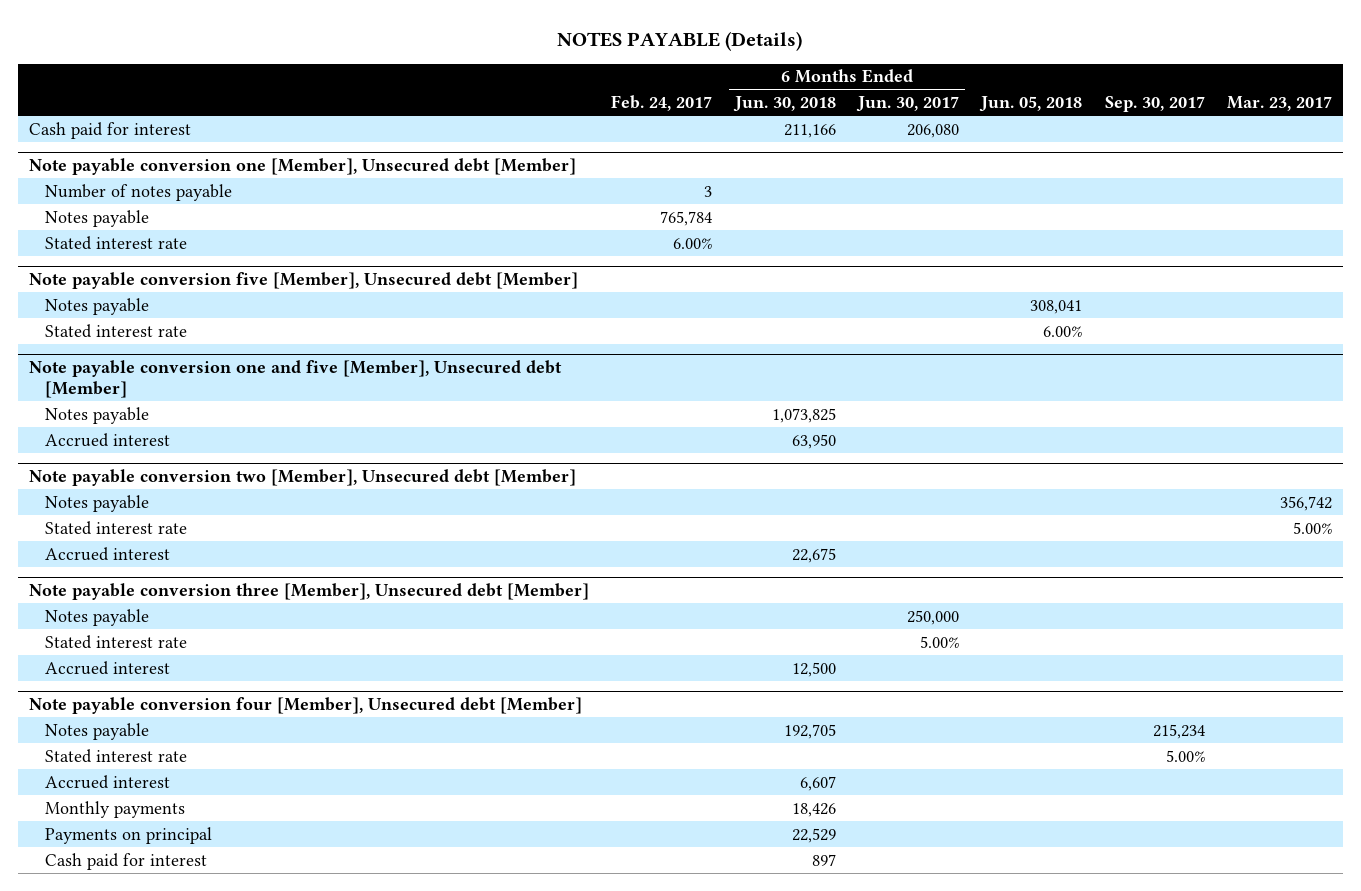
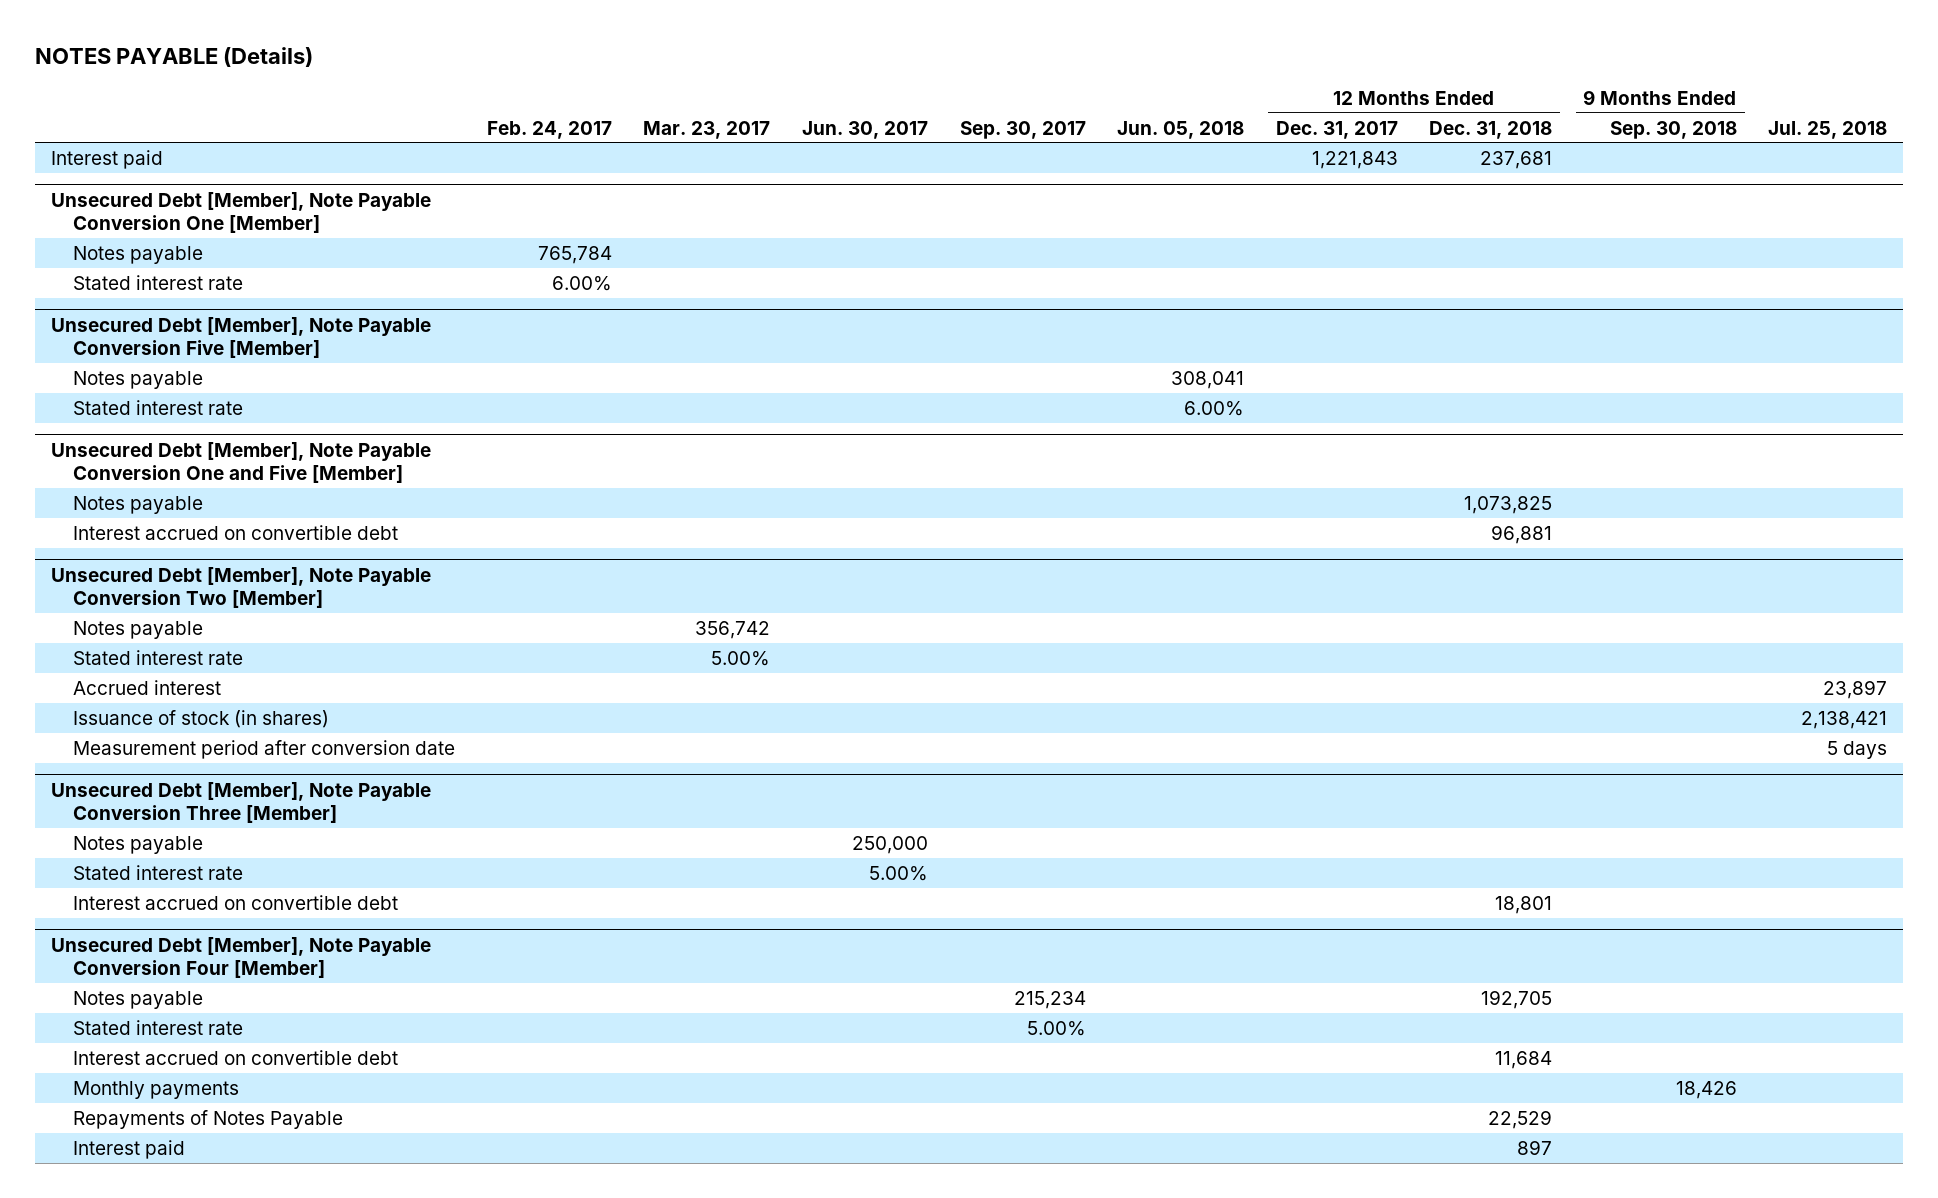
- | Feb. 24, 2017 | 6 Months Ended Jun. 30, 2018 | 6 Months Ended Jun. 30, 2017 | Jun. 05, 2018 | Sep. 30, 2017 | Mar. 23, 2017
+ | Feb. 24, 2017 | Mar. 23, 2017 | Jun. 30, 2017 | Sep. 30, 2017 | Jun. 05, 2018 | 12 Months Ended Dec. 31, 2017 | 12 Months Ended Dec. 31, 2018 | 9 Months Ended Sep. 30, 2018 | Jul. 25, 2018
- Cash paid for interest | | 211,166 | 206,080 | | |
- Note payable conversion one [Member], Unsecured debt [Member]
- Number of notes payable | 3 | | | | |
+ Interest paid | | | | | | 1,221,843 | 237,681 | |
+ Unsecured Debt [Member], Note Payable Conversion One [Member]
- Note payable conversion five [Member], Unsecured debt [Member]
+ Unsecured Debt [Member], Note Payable Conversion Five [Member]
- Note payable conversion one and five [Member], Unsecured debt [Member]
+ Unsecured Debt [Member], Note Payable Conversion One and Five [Member]
- Accrued interest | | 63,950 | | | |
- Note payable conversion two [Member], Unsecured debt [Member]
+ Interest accrued on convertible debt | | | | | | | 96,881 | |
+ Unsecured Debt [Member], Note Payable Conversion Two [Member]
- Note payable conversion three [Member], Unsecured debt [Member]
+ Issuance of stock (in shares) | | | | | | | | | 2,138,421
+ Measurement period after conversion date | | | | | | | | | 5 days
+ Unsecured Debt [Member], Note Payable Conversion Three [Member]
- Accrued interest | | 12,500 | | | |
- Note payable conversion four [Member], Unsecured debt [Member]
+ Interest accrued on convertible debt | | | | | | | 18,801 | |
+ Unsecured Debt [Member], Note Payable Conversion Four [Member]
- Accrued interest | | 6,607 | | | |
+ Interest accrued on convertible debt | | | | | | | 11,684 | |
- Payments on principal | | 22,529 | | | |
- Cash paid for interest | | 897 | | | |
+ Repayments of Notes Payable | | | | | | | 22,529 | |
+ Interest paid | | | | | | | 897 | |

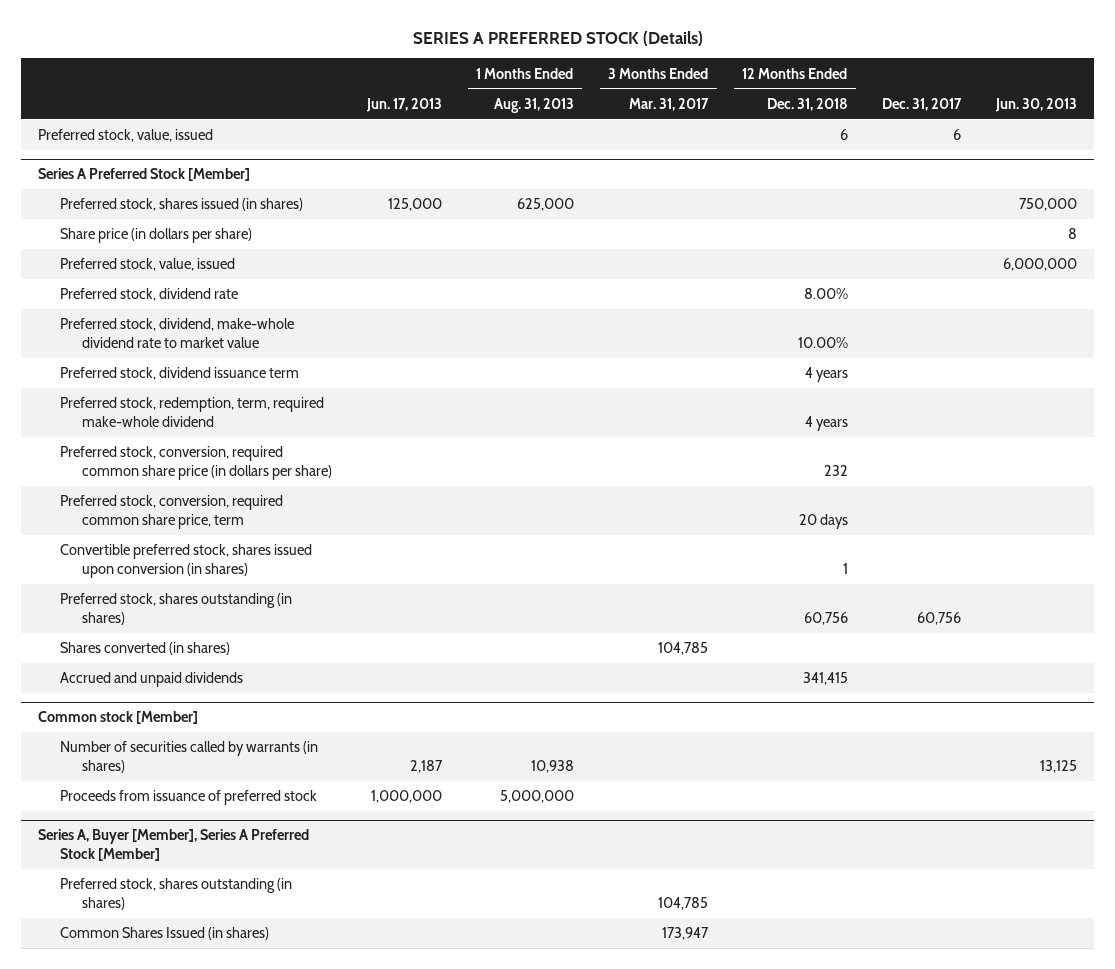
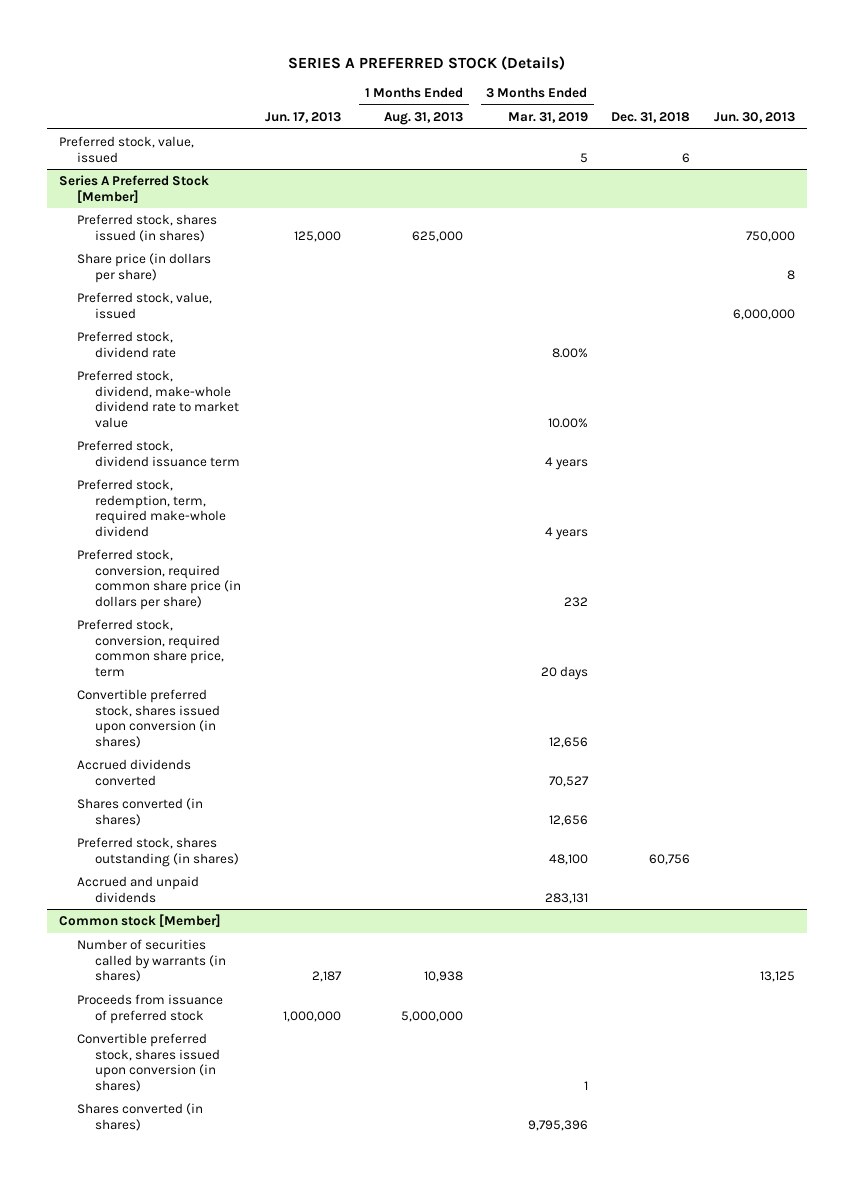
- | Jun. 17, 2013 | 1 Months Ended Aug. 31, 2013 | 3 Months Ended Mar. 31, 2017 | 12 Months Ended Dec. 31, 2018 | Dec. 31, 2017 | Jun. 30, 2013
+ | Jun. 17, 2013 | 1 Months Ended Aug. 31, 2013 | 3 Months Ended Mar. 31, 2019 | Dec. 31, 2018 | Jun. 30, 2013
@ Series A Preferred Stock [Member]
+ Accrued dividends converted | | | 70,527 | |
moved down: Preferred stock, shares outstanding (in shares) | | | 48,100 | 60,756 |
- Series A, Buyer [Member], Series A Preferred Stock [Member]
- Preferred stock, shares outstanding (in shares) | | | 104,785 | | |
- Common Shares Issued (in shares) | | | 173,947 | | |
@ Common stock [Member]
+ Convertible preferred stock, shares issued upon conversion (in shares) | | | 1 | |
+ Shares converted (in shares) | | | 9,795,396 | |

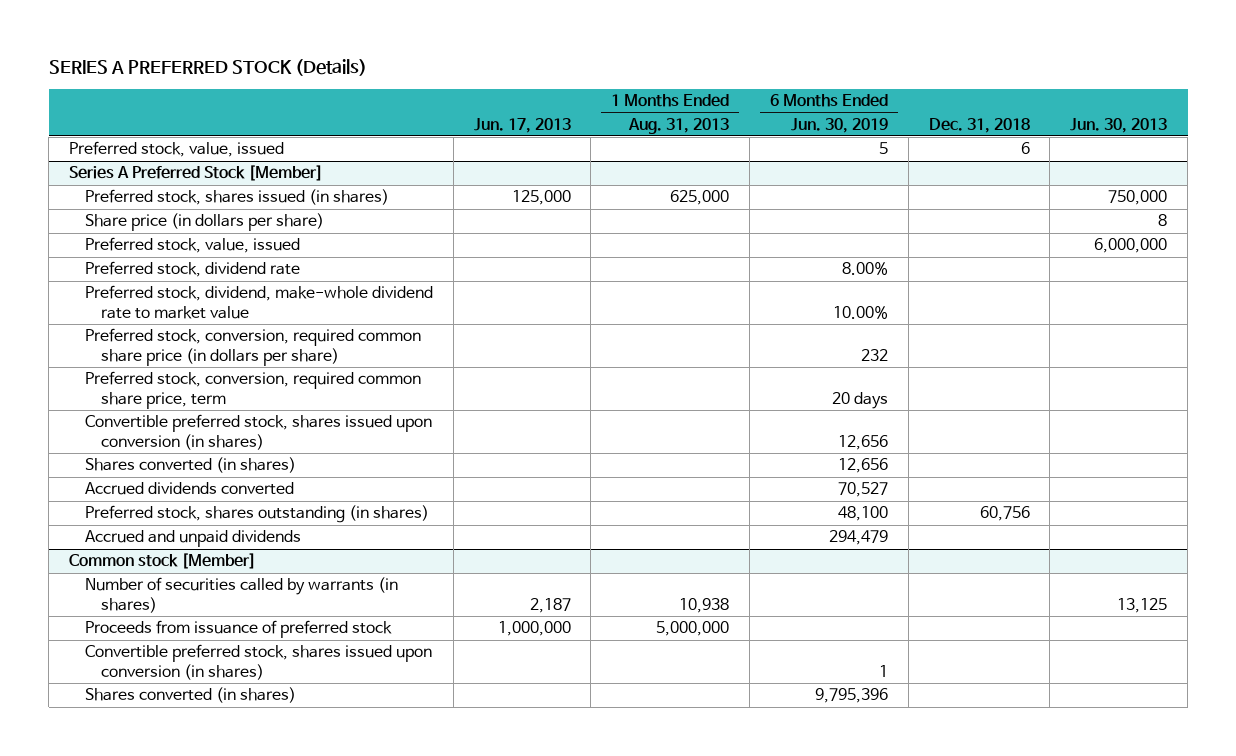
- | Jun. 17, 2013 | 1 Months Ended Aug. 31, 2013 | 3 Months Ended Mar. 31, 2019 | Dec. 31, 2018 | Jun. 30, 2013
+ | Jun. 17, 2013 | 1 Months Ended Aug. 31, 2013 | 6 Months Ended Jun. 30, 2019 | Dec. 31, 2018 | Jun. 30, 2013
@ Series A Preferred Stock [Member]
- Preferred stock, dividend issuance term | | | 4 years | |
- Preferred stock, redemption, term, required make-whole dividend | | | 4 years | |
moved down: Accrued dividends converted | | | 70,527 | |

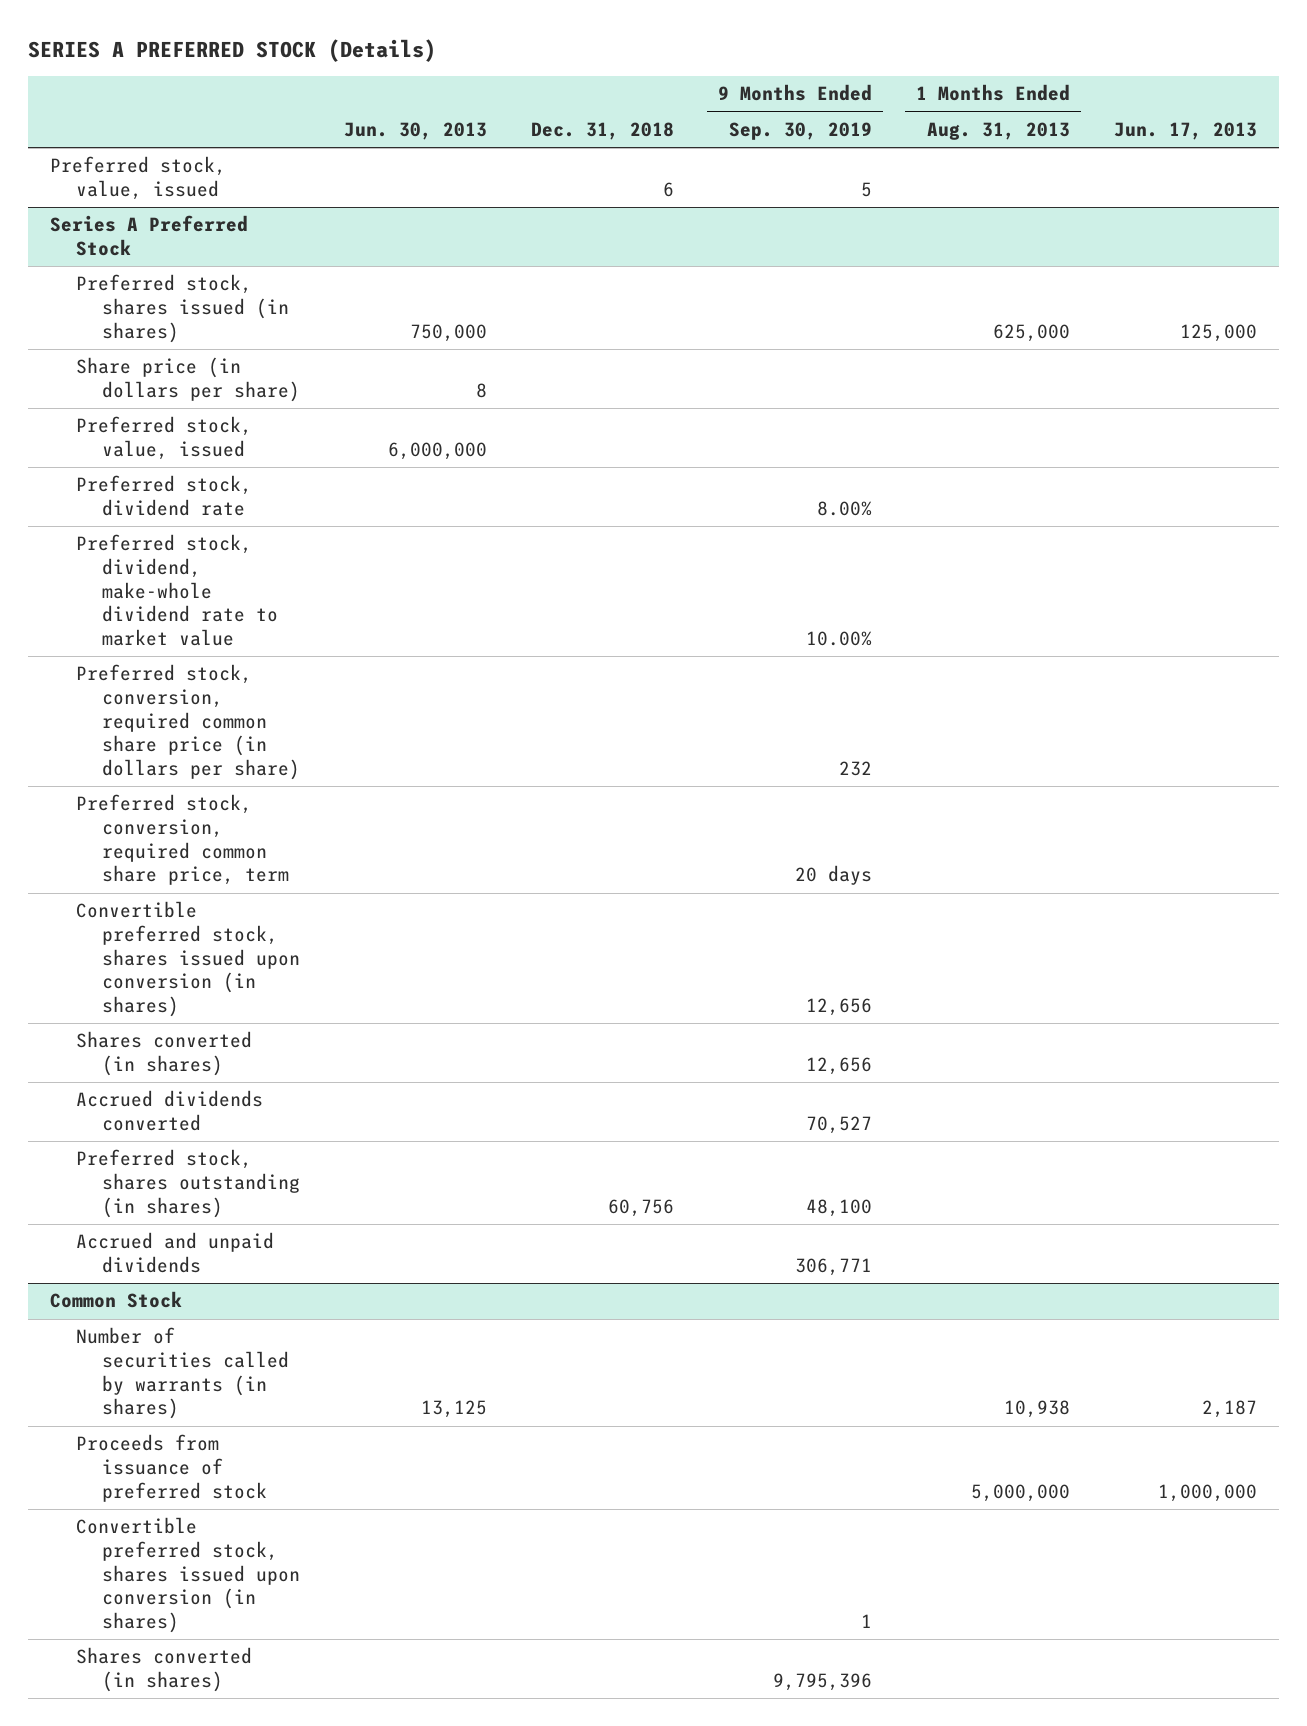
- | Jun. 17, 2013 | 1 Months Ended Aug. 31, 2013 | 6 Months Ended Jun. 30, 2019 | Dec. 31, 2018 | Jun. 30, 2013
+ | Jun. 30, 2013 | Dec. 31, 2018 | 9 Months Ended Sep. 30, 2019 | 1 Months Ended Aug. 31, 2013 | Jun. 17, 2013
- Series A Preferred Stock [Member]
+ Series A Preferred Stock
- Common stock [Member]
+ Common Stock

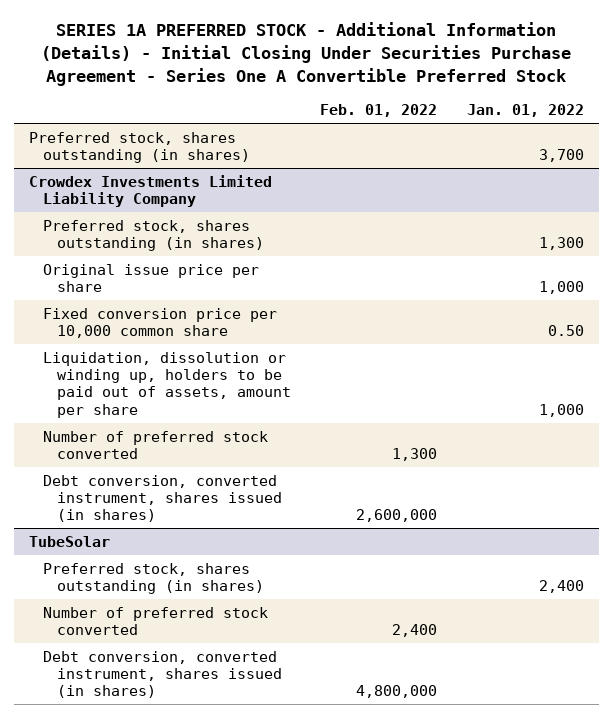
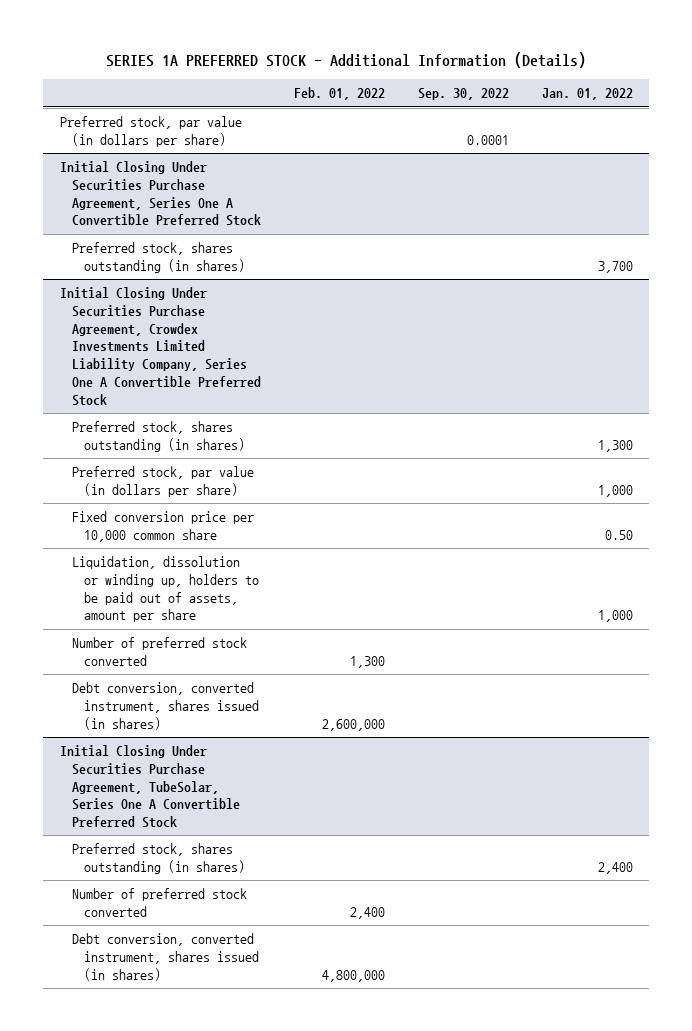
- SERIES 1A PREFERRED STOCK - Additional Information (Details) - Initial Closing Under Securities Purchase Agreement - Series One A Convertible Preferred Stock
+ SERIES 1A PREFERRED STOCK - Additional Information (Details)
- | Feb. 01, 2022 | Jan. 01, 2022
+ | Feb. 01, 2022 | Sep. 30, 2022 | Jan. 01, 2022
- Preferred stock, shares outstanding (in shares) | | 3,700
- Crowdex Investments Limited Liability Company
+ Preferred stock, par value (in dollars per share) | | 0.0001 |
+ Initial Closing Under Securities Purchase Agreement, Series One A Convertible Preferred Stock
+ Preferred stock, shares outstanding (in shares) | | | 3,700
+ Initial Closing Under Securities Purchase Agreement, Crowdex Investments Limited Liability Company, Series One A Convertible Preferred Stock
- Original issue price per share | | 1,000
+ Preferred stock, par value (in dollars per share) | | | 1,000
- TubeSolar
+ Initial Closing Under Securities Purchase Agreement, TubeSolar, Series One A Convertible Preferred Stock

